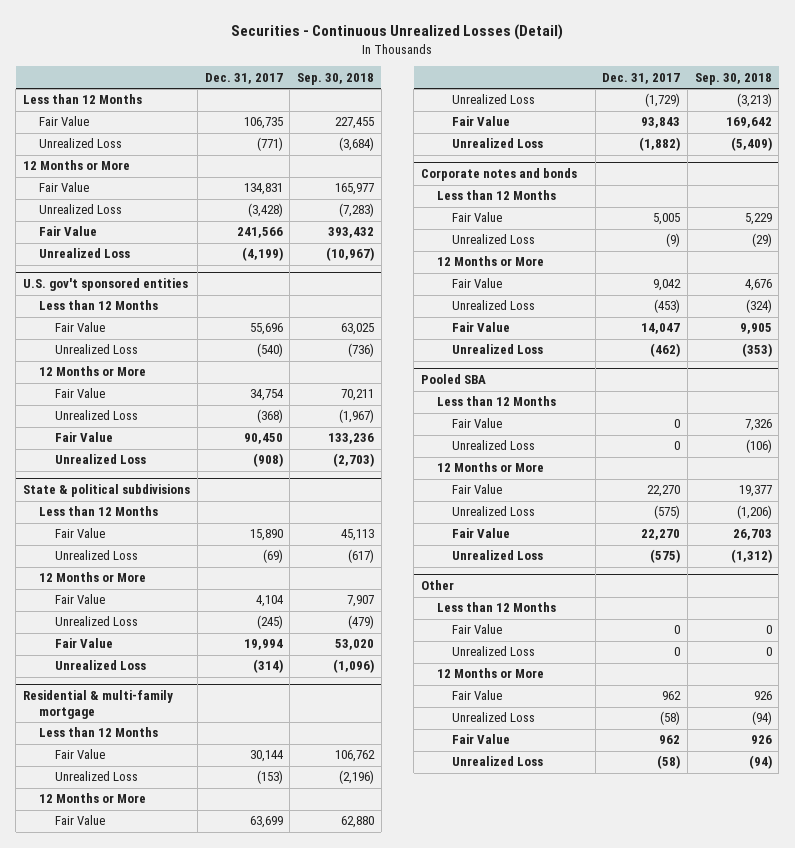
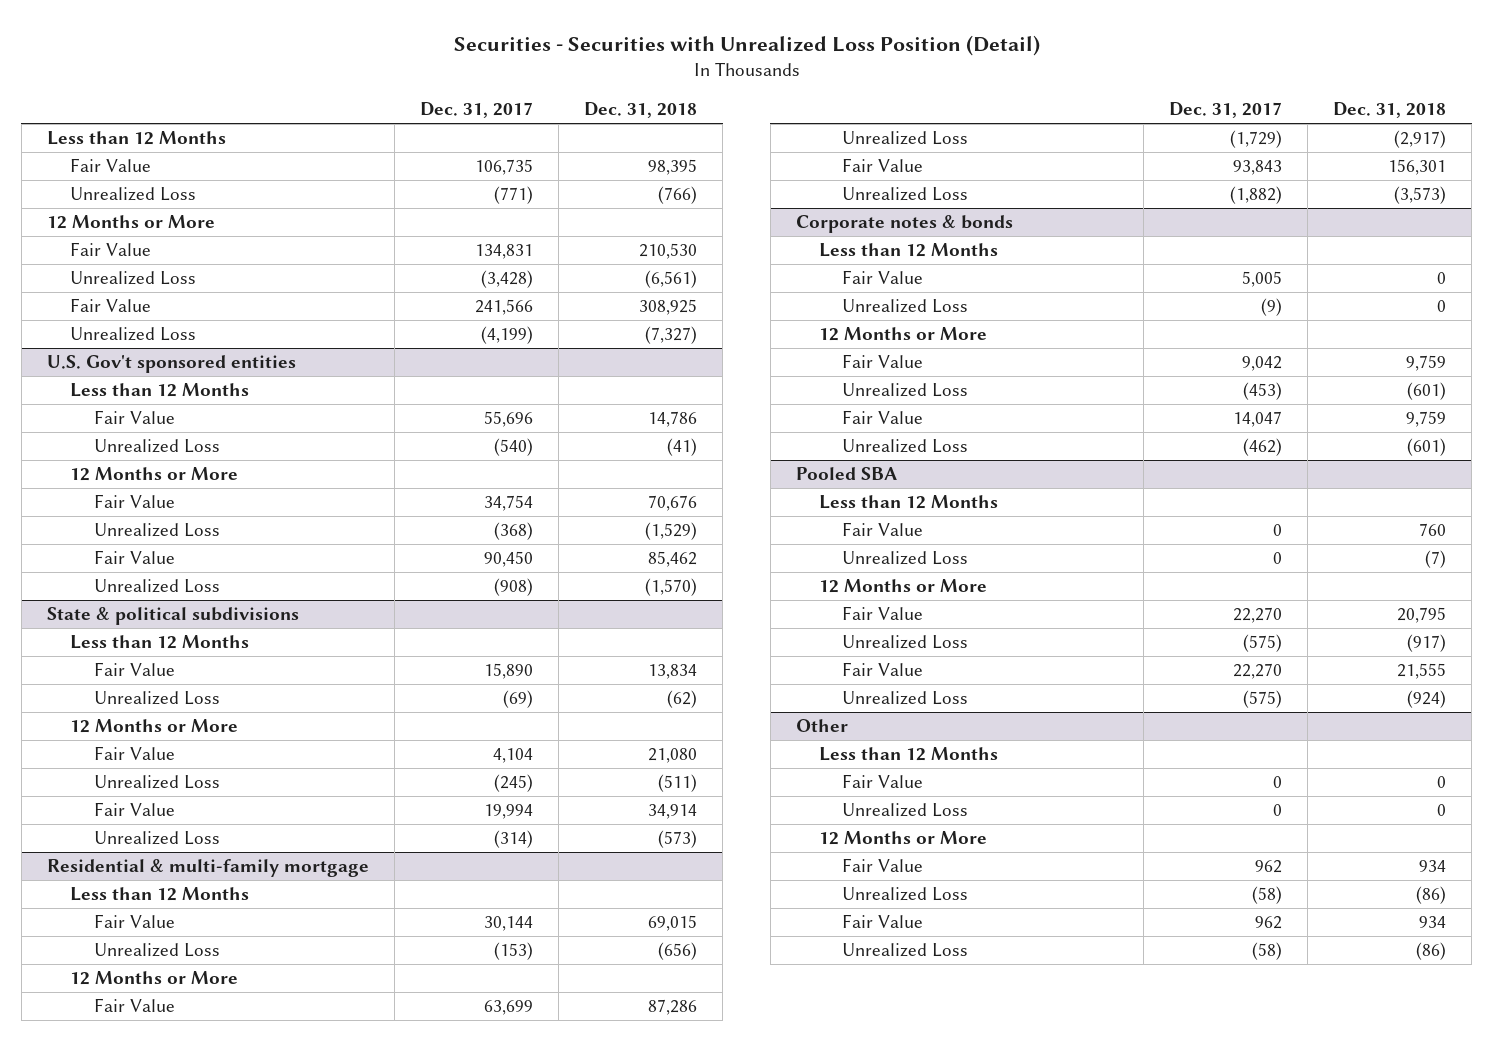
- Securities - Continuous Unrealized Losses (Detail)
+ Securities - Securities with Unrealized Loss Position (Detail)
- | Dec. 31, 2017 | Sep. 30, 2018
+ | Dec. 31, 2017 | Dec. 31, 2018
- U.S. gov't sponsored entities
+ U.S. Gov't sponsored entities
- Corporate notes and bonds
+ Corporate notes & bonds

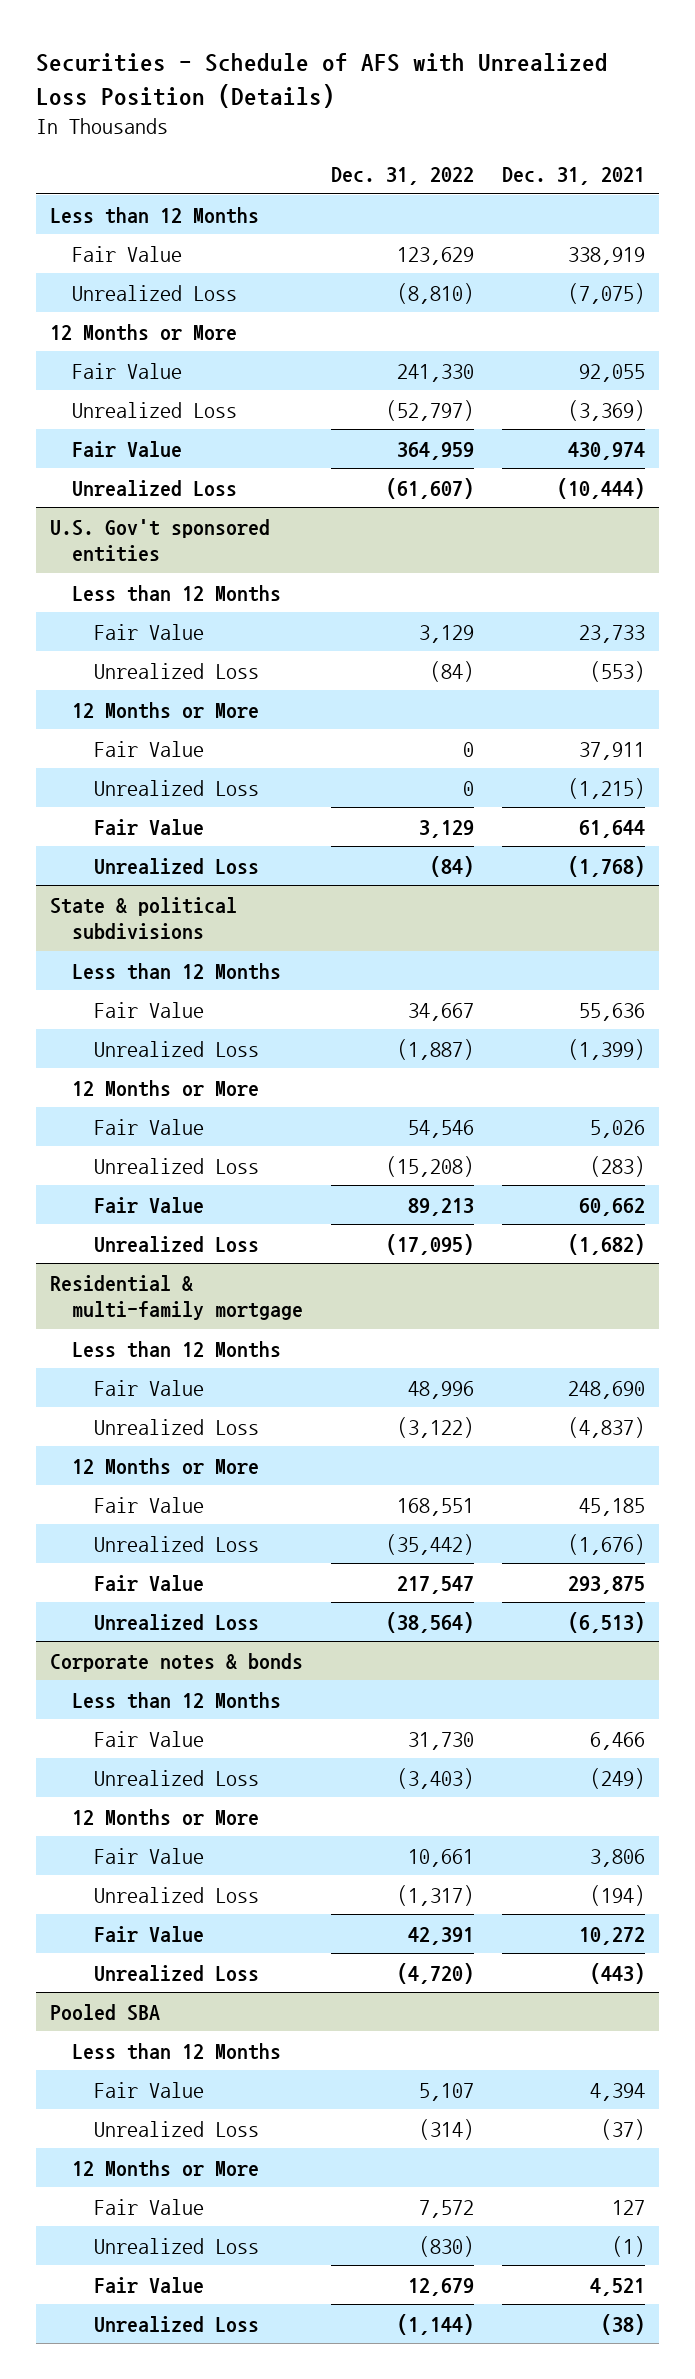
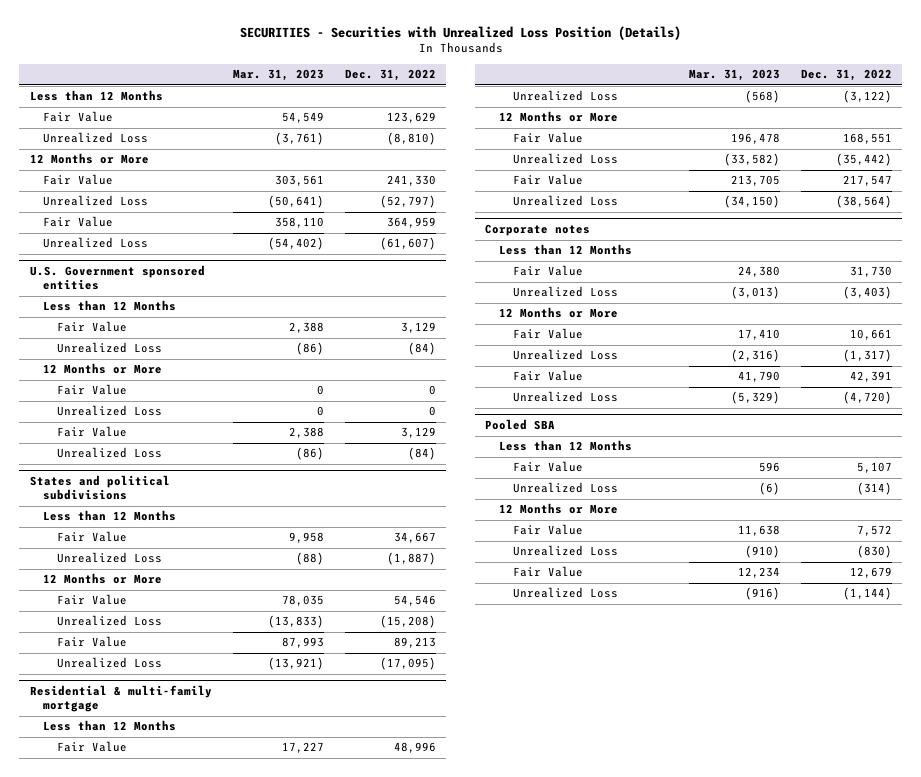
- Securities - Schedule of AFS with Unrealized Loss Position (Details)
+ SECURITIES - Securities with Unrealized Loss Position (Details)
- | Dec. 31, 2022 | Dec. 31, 2021
+ | Mar. 31, 2023 | Dec. 31, 2022
- U.S. Gov't sponsored entities
+ U.S. Government sponsored entities
- State & political subdivisions
+ States and political subdivisions
- Corporate notes & bonds
+ Corporate notes

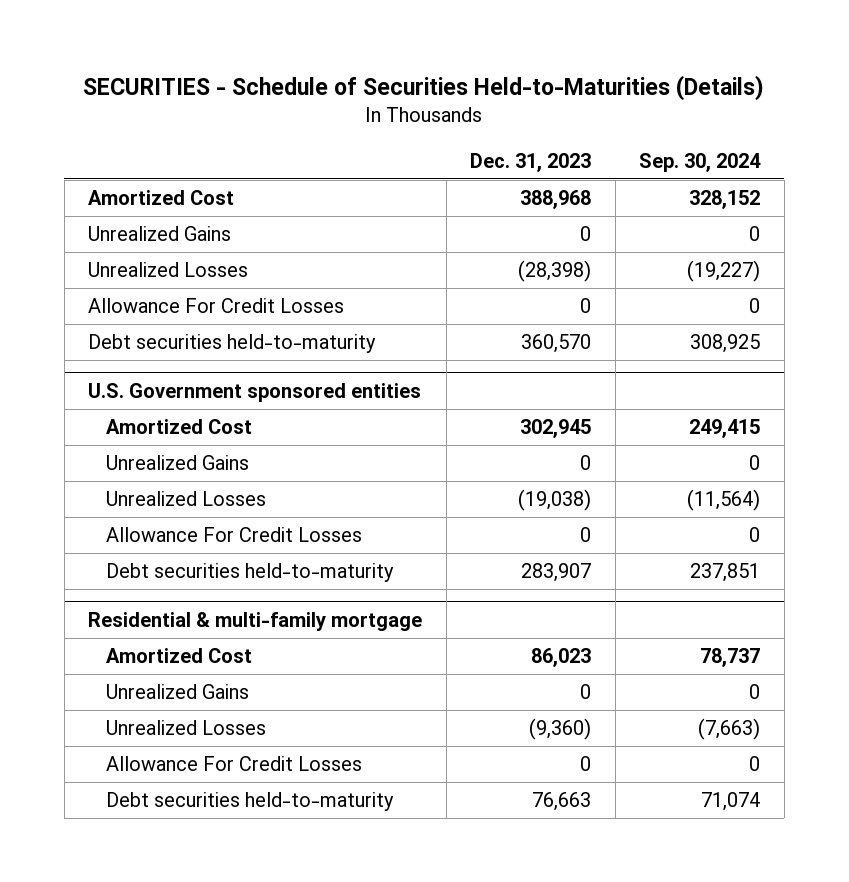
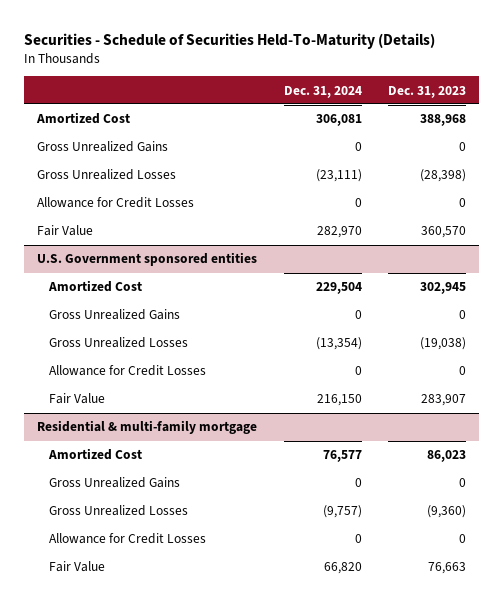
- SECURITIES - Schedule of Securities Held-to-Maturities (Details)
+ Securities - Schedule of Securities Held-To-Maturity (Details)
- | Dec. 31, 2023 | Sep. 30, 2024
+ | Dec. 31, 2024 | Dec. 31, 2023
- Unrealized Gains | 0 | 0
- Unrealized Losses | (28,398) | (19,227)
- Allowance For Credit Losses | 0 | 0
- Debt securities held-to-maturity | 360,570 | 308,925
+ Gross Unrealized Gains | 0 | 0
+ Gross Unrealized Losses | (23,111) | (28,398)
+ Allowance for Credit Losses | 0 | 0
+ Fair Value | 282,970 | 360,570
@ U.S. Government sponsored entities
- Unrealized Gains | 0 | 0
- Unrealized Losses | (19,038) | (11,564)
- Allowance For Credit Losses | 0 | 0
- Debt securities held-to-maturity | 283,907 | 237,851
+ Gross Unrealized Gains | 0 | 0
+ Gross Unrealized Losses | (13,354) | (19,038)
+ Allowance for Credit Losses | 0 | 0
+ Fair Value | 216,150 | 283,907
@ Residential & multi-family mortgage
- Unrealized Gains | 0 | 0
- Unrealized Losses | (9,360) | (7,663)
- Allowance For Credit Losses | 0 | 0
- Debt securities held-to-maturity | 76,663 | 71,074
+ Gross Unrealized Gains | 0 | 0
+ Gross Unrealized Losses | (9,757) | (9,360)
+ Allowance for Credit Losses | 0 | 0
+ Fair Value | 66,820 | 76,663

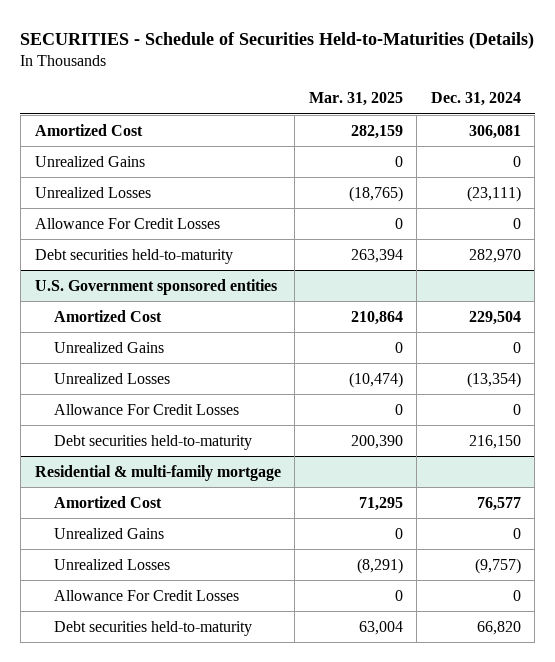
- Securities - Schedule of Securities Held-To-Maturity (Details)
+ SECURITIES - Schedule of Securities Held-to-Maturities (Details)
- | Dec. 31, 2024 | Dec. 31, 2023
+ | Mar. 31, 2025 | Dec. 31, 2024
- Gross Unrealized Gains | 0 | 0
- Gross Unrealized Losses | (23,111) | (28,398)
- Allowance for Credit Losses | 0 | 0
- Fair Value | 282,970 | 360,570
+ Unrealized Gains | 0 | 0
+ Unrealized Losses | (18,765) | (23,111)
+ Allowance For Credit Losses | 0 | 0
+ Debt securities held-to-maturity | 263,394 | 282,970
@ U.S. Government sponsored entities
- Gross Unrealized Gains | 0 | 0
- Gross Unrealized Losses | (13,354) | (19,038)
- Allowance for Credit Losses | 0 | 0
- Fair Value | 216,150 | 283,907
+ Unrealized Gains | 0 | 0
+ Unrealized Losses | (10,474) | (13,354)
+ Allowance For Credit Losses | 0 | 0
+ Debt securities held-to-maturity | 200,390 | 216,150
@ Residential & multi-family mortgage
- Gross Unrealized Gains | 0 | 0
- Gross Unrealized Losses | (9,757) | (9,360)
- Allowance for Credit Losses | 0 | 0
- Fair Value | 66,820 | 76,663
+ Unrealized Gains | 0 | 0
+ Unrealized Losses | (8,291) | (9,757)
+ Allowance For Credit Losses | 0 | 0
+ Debt securities held-to-maturity | 63,004 | 66,820

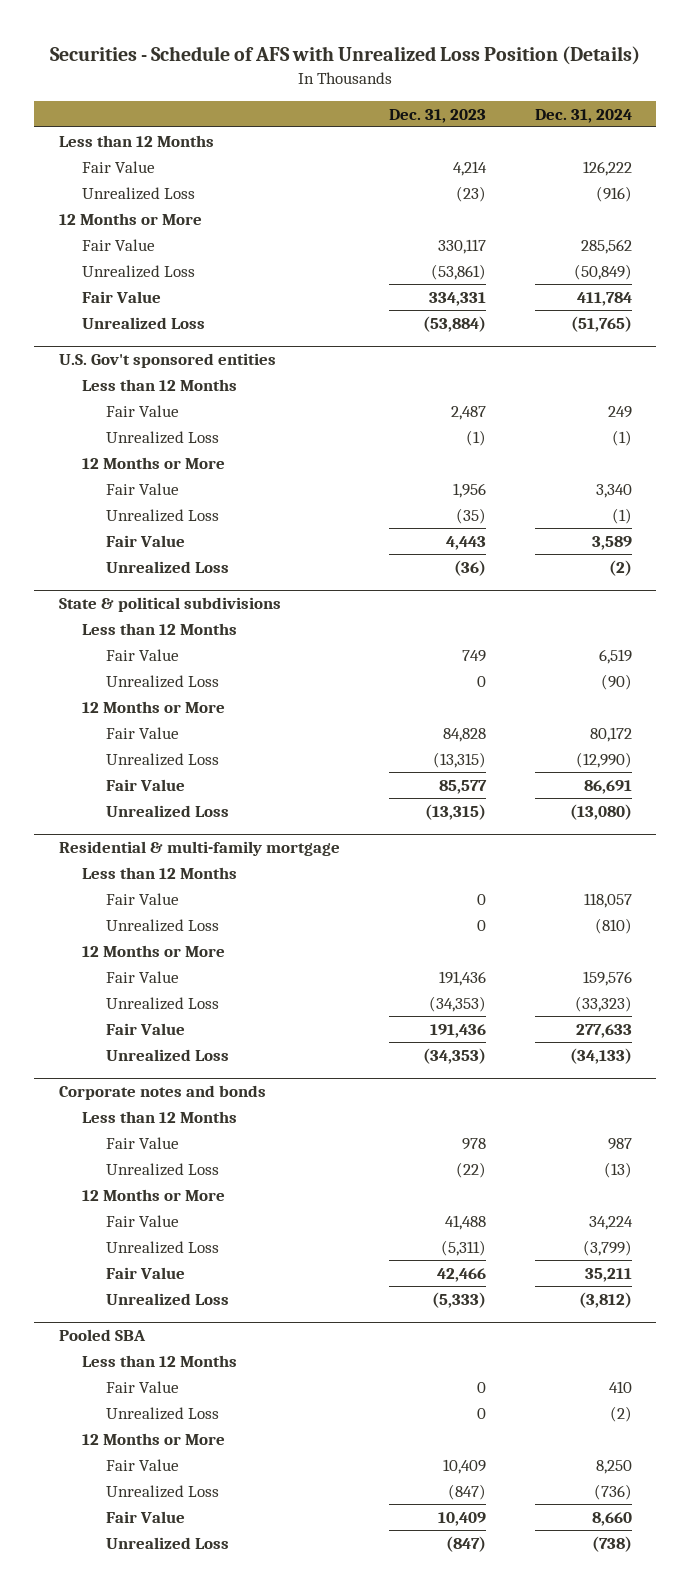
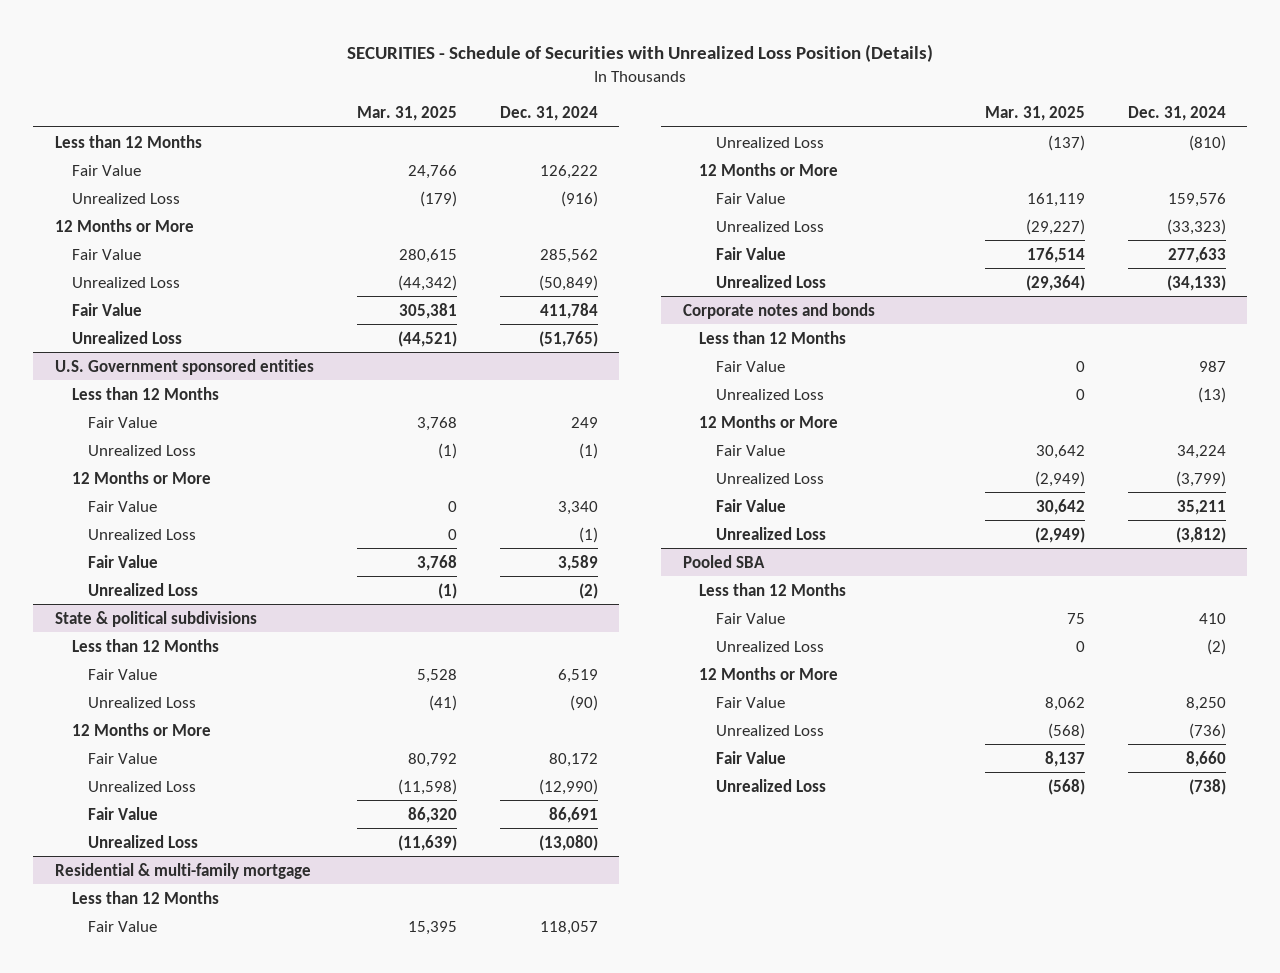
- Securities - Schedule of AFS with Unrealized Loss Position (Details)
+ SECURITIES - Schedule of Securities with Unrealized Loss Position (Details)
- | Dec. 31, 2023 | Dec. 31, 2024
+ | Mar. 31, 2025 | Dec. 31, 2024
- U.S. Gov't sponsored entities
+ U.S. Government sponsored entities

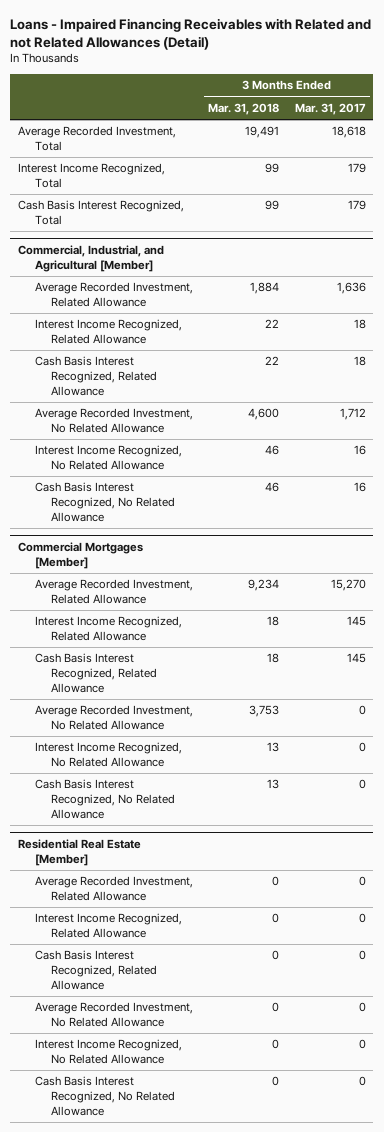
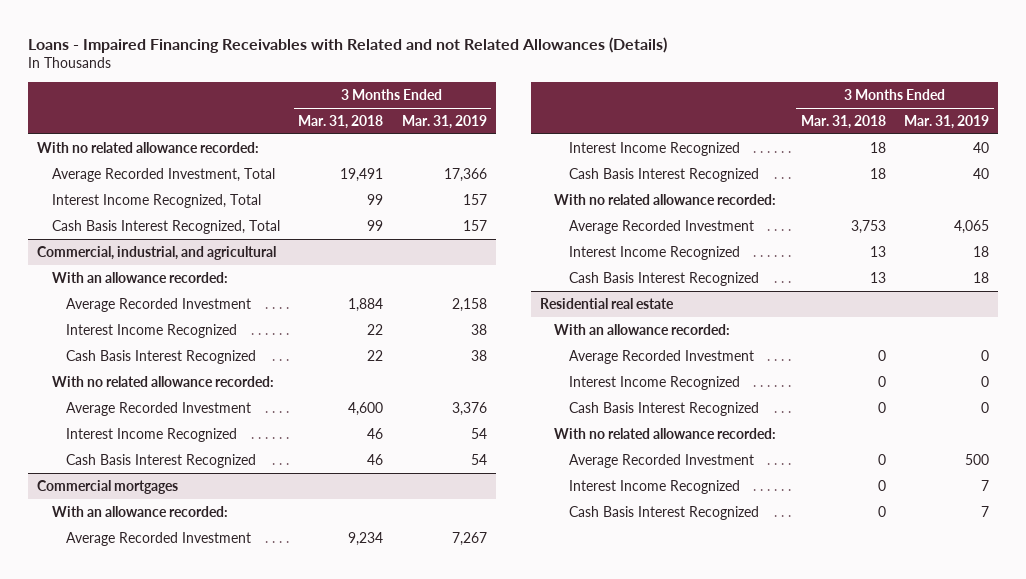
- Loans - Impaired Financing Receivables with Related and not Related Allowances (Detail)
+ Loans - Impaired Financing Receivables with Related and not Related Allowances (Details)
- | 3 Months Ended Mar. 31, 2018 | 3 Months Ended Mar. 31, 2017
+ | 3 Months Ended Mar. 31, 2018 | 3 Months Ended Mar. 31, 2019
+ With no related allowance recorded:
- Commercial, Industrial, and Agricultural [Member]
- Average Recorded Investment, Related Allowance | 1,884 | 1,636
- Interest Income Recognized, Related Allowance | 22 | 18
- Cash Basis Interest Recognized, Related Allowance | 22 | 18
- Average Recorded Investment, No Related Allowance | 4,600 | 1,712
- Interest Income Recognized, No Related Allowance | 46 | 16
- Cash Basis Interest Recognized, No Related Allowance | 46 | 16
- Commercial Mortgages [Member]
- Average Recorded Investment, Related Allowance | 9,234 | 15,270
- Interest Income Recognized, Related Allowance | 18 | 145
- Cash Basis Interest Recognized, Related Allowance | 18 | 145
- Average Recorded Investment, No Related Allowance | 3,753 | 0
- Interest Income Recognized, No Related Allowance | 13 | 0
- Cash Basis Interest Recognized, No Related Allowance | 13 | 0
- Residential Real Estate [Member]
- Average Recorded Investment, Related Allowance | 0 | 0
- Interest Income Recognized, Related Allowance | 0 | 0
- Cash Basis Interest Recognized, Related Allowance | 0 | 0
- Average Recorded Investment, No Related Allowance | 0 | 0
- Interest Income Recognized, No Related Allowance | 0 | 0
- Cash Basis Interest Recognized, No Related Allowance | 0 | 0
+ Commercial, industrial, and agricultural
+ With an allowance recorded:
+ Average Recorded Investment | 1,884 | 2,158
+ Interest Income Recognized | 22 | 38
+ Cash Basis Interest Recognized | 22 | 38
+ With no related allowance recorded:
+ Average Recorded Investment | 4,600 | 3,376
+ Interest Income Recognized | 46 | 54
+ Cash Basis Interest Recognized | 46 | 54
+ Commercial mortgages
+ With an allowance recorded:
+ Average Recorded Investment | 9,234 | 7,267
+ Interest Income Recognized | 18 | 40
+ Cash Basis Interest Recognized | 18 | 40
+ With no related allowance recorded:
+ Average Recorded Investment | 3,753 | 4,065
+ Interest Income Recognized | 13 | 18
+ Cash Basis Interest Recognized | 13 | 18
+ Residential real estate
+ With an allowance recorded:
+ Average Recorded Investment | 0 | 0
+ Interest Income Recognized | 0 | 0
+ Cash Basis Interest Recognized | 0 | 0
+ With no related allowance recorded:
+ Average Recorded Investment | 0 | 500
+ Interest Income Recognized | 0 | 7
+ Cash Basis Interest Recognized | 0 | 7

